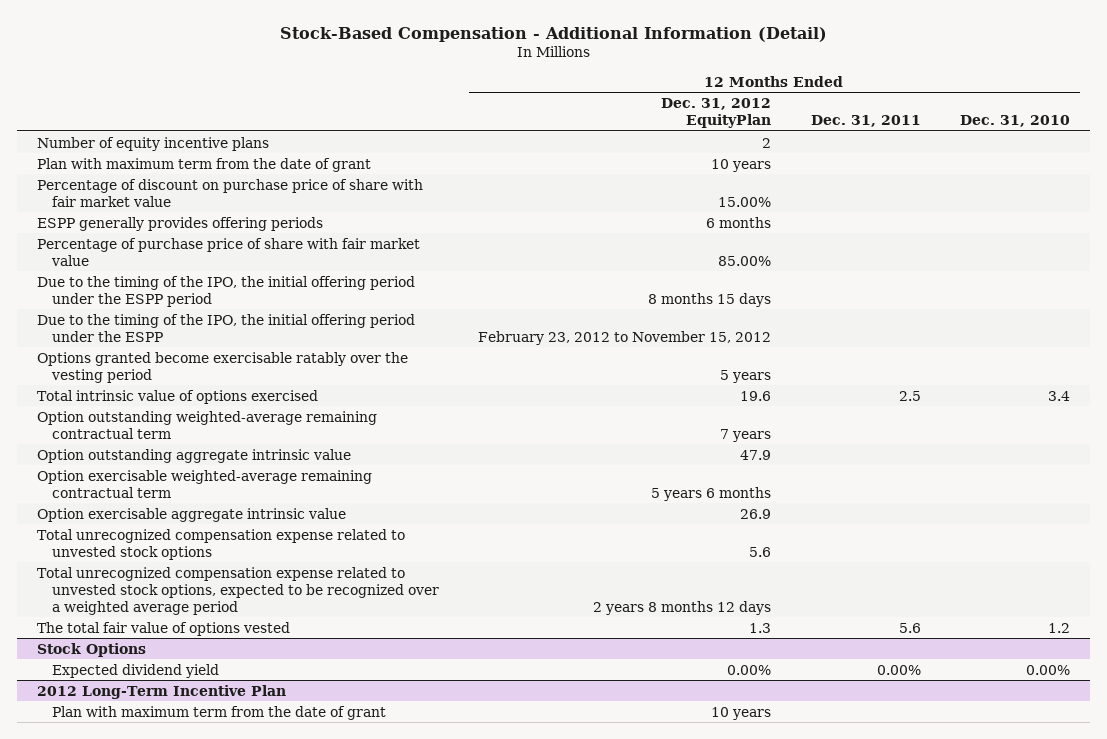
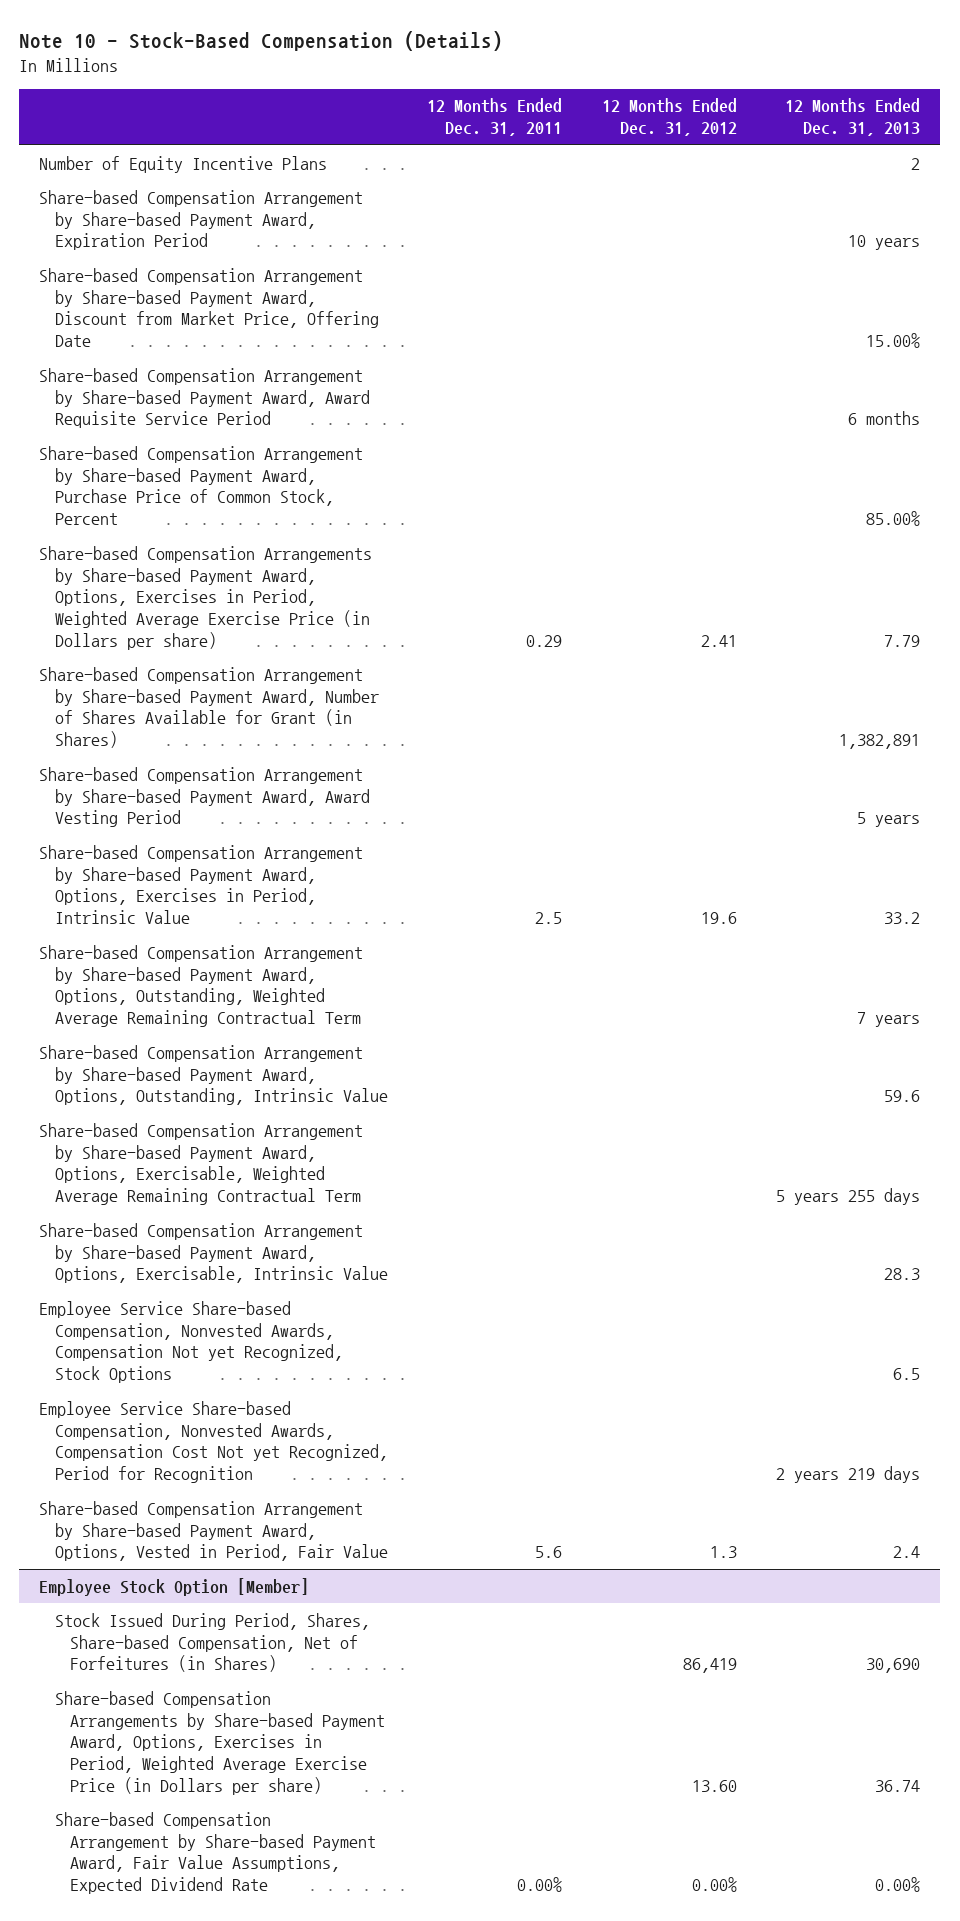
- Stock-Based Compensation - Additional Information (Detail)
+ Note 10 - Stock-Based Compensation (Details)
- | 12 Months Ended Dec. 31, 2012 EquityPlan | 12 Months Ended Dec. 31, 2011 | 12 Months Ended Dec. 31, 2010
+ | 12 Months Ended Dec. 31, 2011 | 12 Months Ended Dec. 31, 2012 | 12 Months Ended Dec. 31, 2013
- Number of equity incentive plans | 2 | |
- Plan with maximum term from the date of grant | 10 years | |
- Percentage of discount on purchase price of share with fair market value | 15.00% | |
- ESPP generally provides offering periods | 6 months | |
- Percentage of purchase price of share with fair market value | 85.00% | |
- Due to the timing of the IPO, the initial offering period under the ESPP period | 8 months 15 days | |
- Due to the timing of the IPO, the initial offering period under the ESPP | February 23, 2012 to November 15, 2012 | |
- Options granted become exercisable ratably over the vesting period | 5 years | |
- Total intrinsic value of options exercised | 19.6 | 2.5 | 3.4
- Option outstanding weighted-average remaining contractual term | 7 years | |
- Option outstanding aggregate intrinsic value | 47.9 | |
- Option exercisable weighted-average remaining contractual term | 5 years 6 months | |
- Option exercisable aggregate intrinsic value | 26.9 | |
- Total unrecognized compensation expense related to unvested stock options | 5.6 | |
- Total unrecognized compensation expense related to unvested stock options, expected to be recognized over a weighted average period | 2 years 8 months 12 days | |
- The total fair value of options vested | 1.3 | 5.6 | 1.2
- Stock Options
- Expected dividend yield | 0.00% | 0.00% | 0.00%
- 2012 Long-Term Incentive Plan
- Plan with maximum term from the date of grant | 10 years | |
+ Number of Equity Incentive Plans | | | 2
+ Share-based Compensation Arrangement by Share-based Payment Award, Expiration Period | | | 10 years
+ Share-based Compensation Arrangement by Share-based Payment Award, Discount from Market Price, Offering Date | | | 15.00%
+ Share-based Compensation Arrangement by Share-based Payment Award, Award Requisite Service Period | | | 6 months
+ Share-based Compensation Arrangement by Share-based Payment Award, Purchase Price of Common Stock, Percent | | | 85.00%
+ Share-based Compensation Arrangements by Share-based Payment Award, Options, Exercises in Period, Weighted Average Exercise Price (in Dollars per share) | 0.29 | 2.41 | 7.79
+ Share-based Compensation Arrangement by Share-based Payment Award, Number of Shares Available for Grant (in Shares) | | | 1,382,891
+ Share-based Compensation Arrangement by Share-based Payment Award, Award Vesting Period | | | 5 years
+ Share-based Compensation Arrangement by Share-based Payment Award, Options, Exercises in Period, Intrinsic Value | 2.5 | 19.6 | 33.2
+ Share-based Compensation Arrangement by Share-based Payment Award, Options, Outstanding, Weighted Average Remaining Contractual Term | | | 7 years
+ Share-based Compensation Arrangement by Share-based Payment Award, Options, Outstanding, Intrinsic Value | | | 59.6
+ Share-based Compensation Arrangement by Share-based Payment Award, Options, Exercisable, Weighted Average Remaining Contractual Term | | | 5 years 255 days
+ Share-based Compensation Arrangement by Share-based Payment Award, Options, Exercisable, Intrinsic Value | | | 28.3
+ Employee Service Share-based Compensation, Nonvested Awards, Compensation Not yet Recognized, Stock Options | | | 6.5
+ Employee Service Share-based Compensation, Nonvested Awards, Compensation Cost Not yet Recognized, Period for Recognition | | | 2 years 219 days
+ Share-based Compensation Arrangement by Share-based Payment Award, Options, Vested in Period, Fair Value | 5.6 | 1.3 | 2.4
+ Employee Stock Option [Member]
+ Stock Issued During Period, Shares, Share-based Compensation, Net of Forfeitures (in Shares) | | 86,419 | 30,690
+ Share-based Compensation Arrangements by Share-based Payment Award, Options, Exercises in Period, Weighted Average Exercise Price (in Dollars per share) | | 13.60 | 36.74
+ Share-based Compensation Arrangement by Share-based Payment Award, Fair Value Assumptions, Expected Dividend Rate | 0.00% | 0.00% | 0.00%

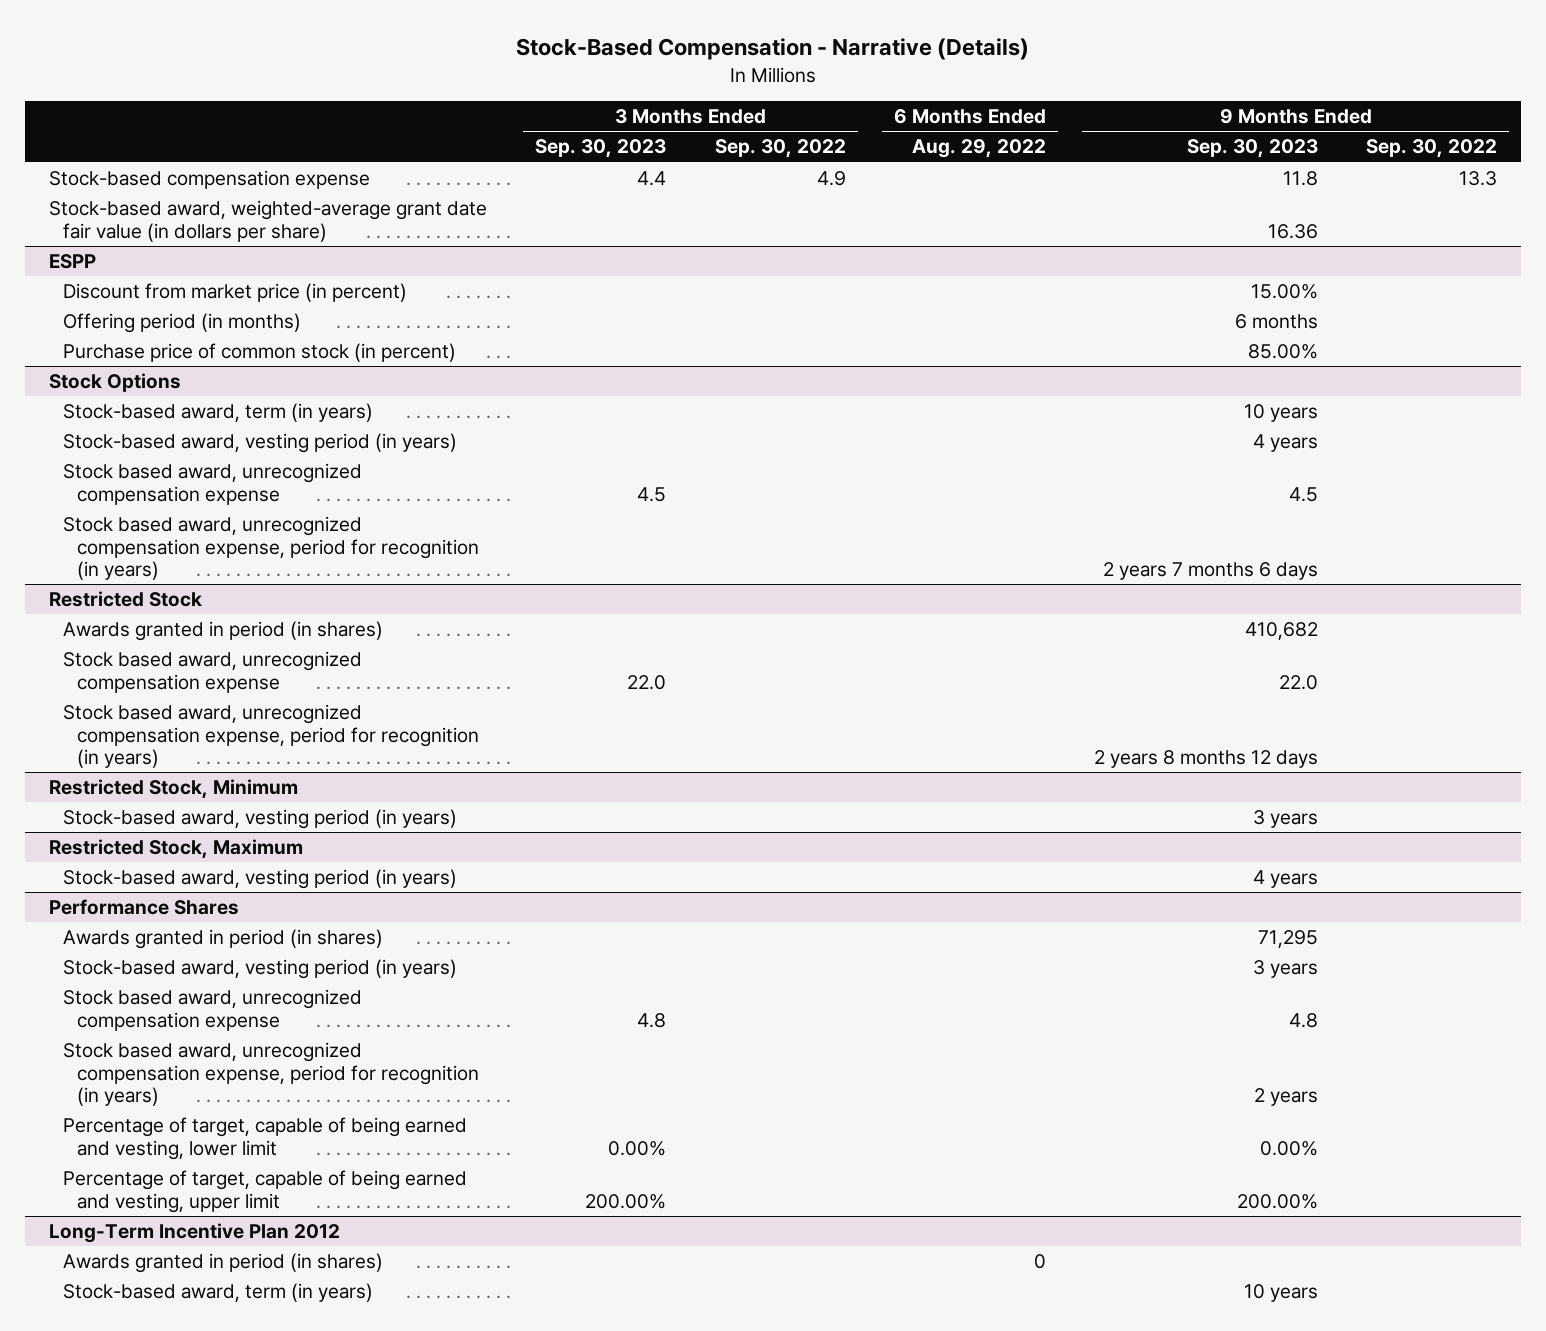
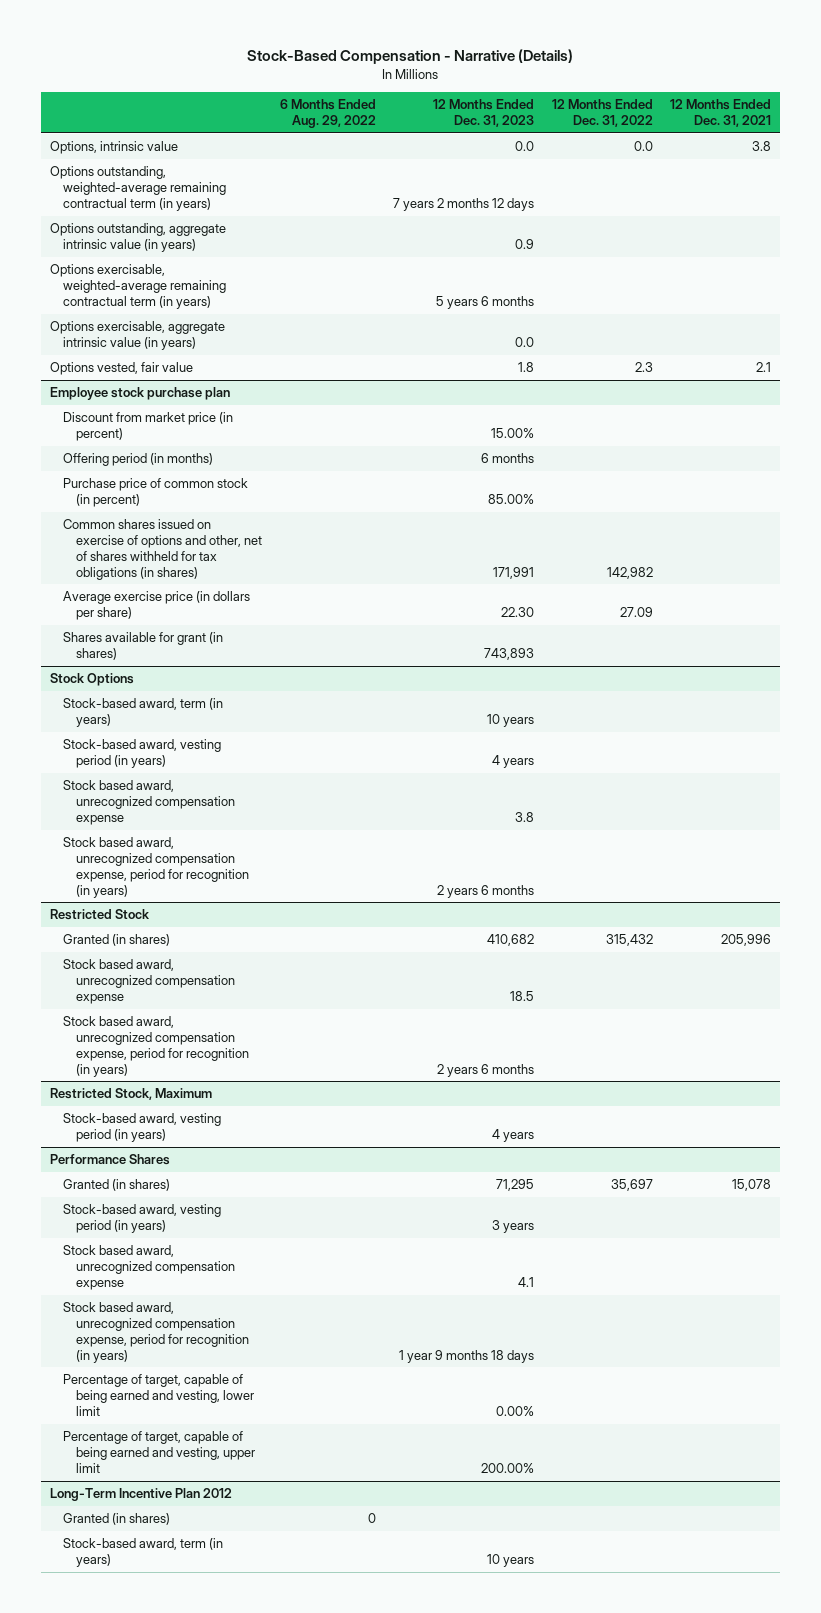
- | 3 Months Ended Sep. 30, 2023 | 3 Months Ended Sep. 30, 2022 | 6 Months Ended Aug. 29, 2022 | 9 Months Ended Sep. 30, 2023 | 9 Months Ended Sep. 30, 2022
+ | 6 Months Ended Aug. 29, 2022 | 12 Months Ended Dec. 31, 2023 | 12 Months Ended Dec. 31, 2022 | 12 Months Ended Dec. 31, 2021
- Stock-based compensation expense | 4.4 | 4.9 | | 11.8 | 13.3
- Stock-based award, weighted-average grant date fair value (in dollars per share) | | | | 16.36 |
- ESPP
+ Options, intrinsic value | | 0.0 | 0.0 | 3.8
+ Options outstanding, weighted-average remaining contractual term (in years) | | 7 years 2 months 12 days | |
+ Options outstanding, aggregate intrinsic value (in years) | | 0.9 | |
+ Options exercisable, weighted-average remaining contractual term (in years) | | 5 years 6 months | |
+ Options exercisable, aggregate intrinsic value (in years) | | 0.0 | |
+ Options vested, fair value | | 1.8 | 2.3 | 2.1
+ Employee stock purchase plan
+ Common shares issued on exercise of options and other, net of shares withheld for tax obligations (in shares) | | 171,991 | 142,982 |
+ Average exercise price (in dollars per share) | | 22.30 | 27.09 |
+ Shares available for grant (in shares) | | 743,893 | |
@ Restricted Stock
- Awards granted in period (in shares) | | | | 410,682 |
+ Granted (in shares) | | 410,682 | 315,432 | 205,996
- Restricted Stock, Minimum
- Stock-based award, vesting period (in years) | | | | 3 years |
@ Performance Shares
- Awards granted in period (in shares) | | | | 71,295 |
+ Granted (in shares) | | 71,295 | 35,697 | 15,078
@ Long-Term Incentive Plan 2012
- Awards granted in period (in shares) | | | 0 | |
+ Granted (in shares) | 0 | | |

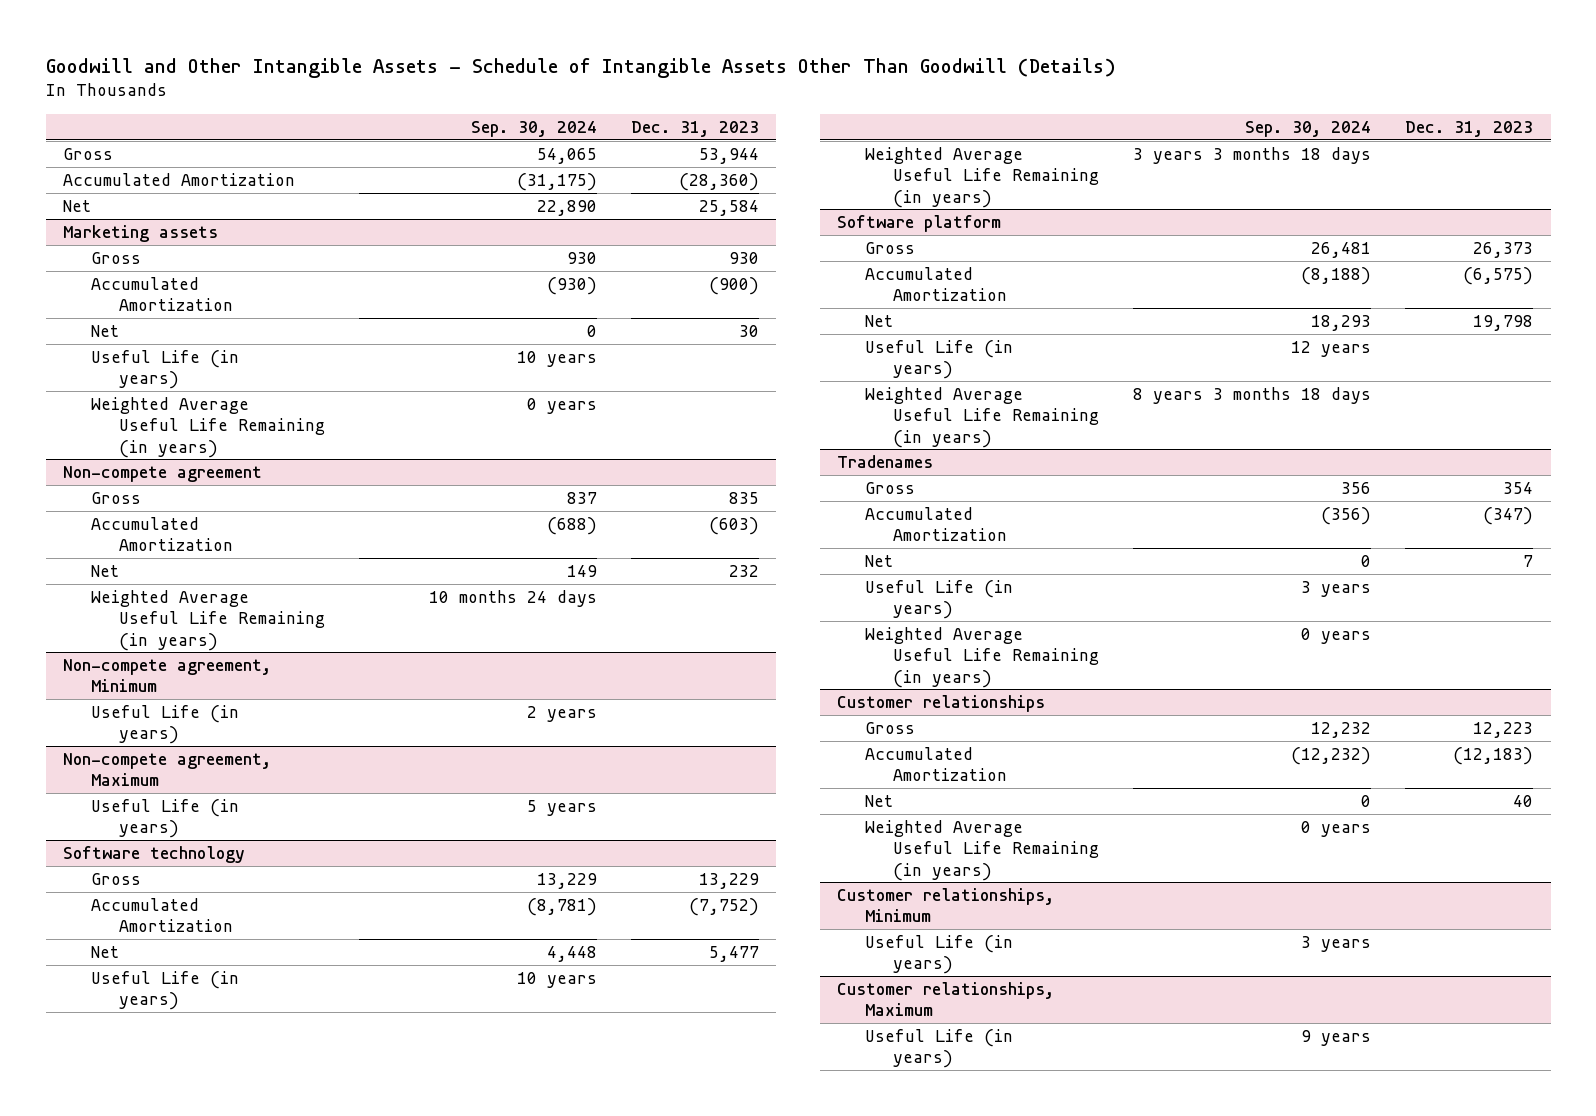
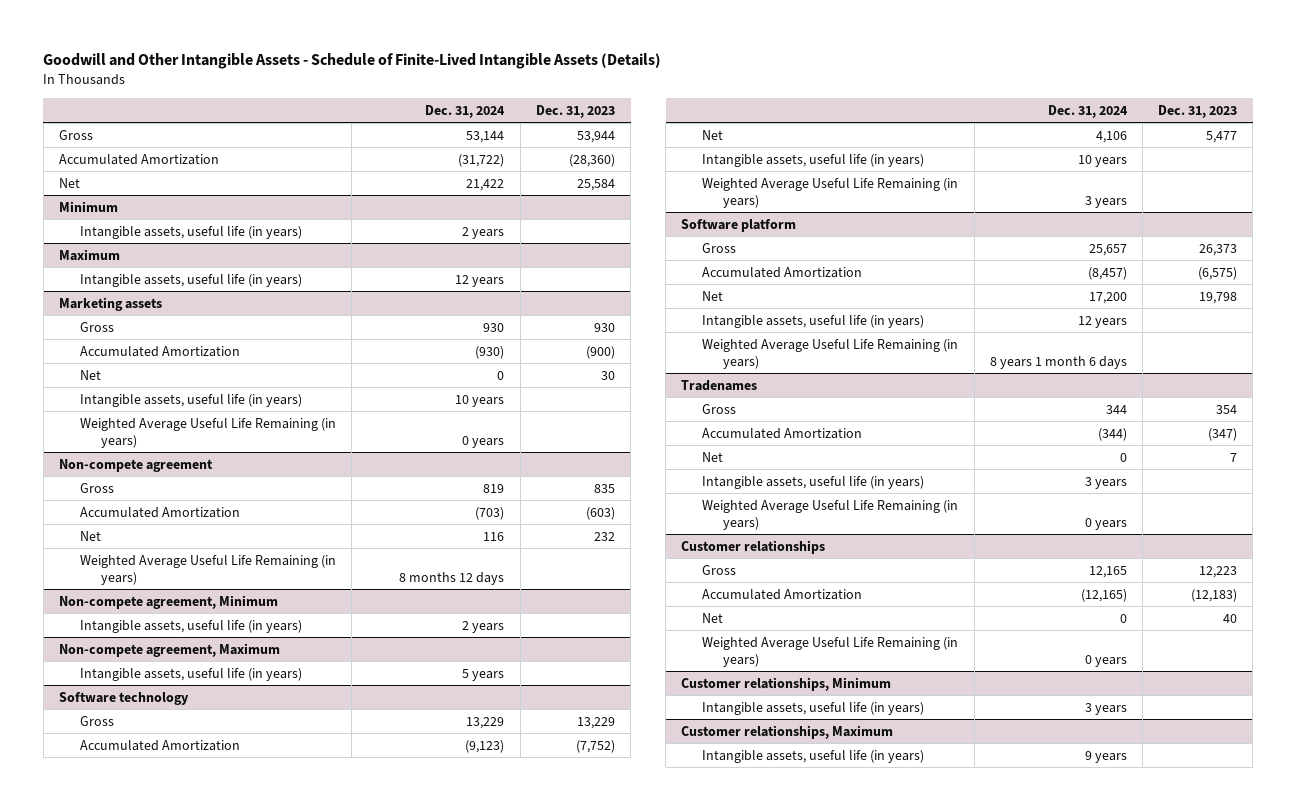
- Goodwill and Other Intangible Assets - Schedule of Intangible Assets Other Than Goodwill (Details)
+ Goodwill and Other Intangible Assets - Schedule of Finite-Lived Intangible Assets (Details)
- | Sep. 30, 2024 | Dec. 31, 2023
+ | Dec. 31, 2024 | Dec. 31, 2023
+ Minimum
+ Intangible assets, useful life (in years) | 2 years |
+ Maximum
+ Intangible assets, useful life (in years) | 12 years |
@ Marketing assets
- Useful Life (in years) | 10 years |
+ Intangible assets, useful life (in years) | 10 years |
@ Non-compete agreement, Minimum
- Useful Life (in years) | 2 years |
+ Intangible assets, useful life (in years) | 2 years |
@ Non-compete agreement, Maximum
- Useful Life (in years) | 5 years |
+ Intangible assets, useful life (in years) | 5 years |
@ Software technology
- Useful Life (in years) | 10 years |
+ Intangible assets, useful life (in years) | 10 years |
@ Software platform
- Useful Life (in years) | 12 years |
+ Intangible assets, useful life (in years) | 12 years |
@ Tradenames
- Useful Life (in years) | 3 years |
+ Intangible assets, useful life (in years) | 3 years |
@ Customer relationships, Minimum
- Useful Life (in years) | 3 years |
+ Intangible assets, useful life (in years) | 3 years |
@ Customer relationships, Maximum
- Useful Life (in years) | 9 years |
+ Intangible assets, useful life (in years) | 9 years |

